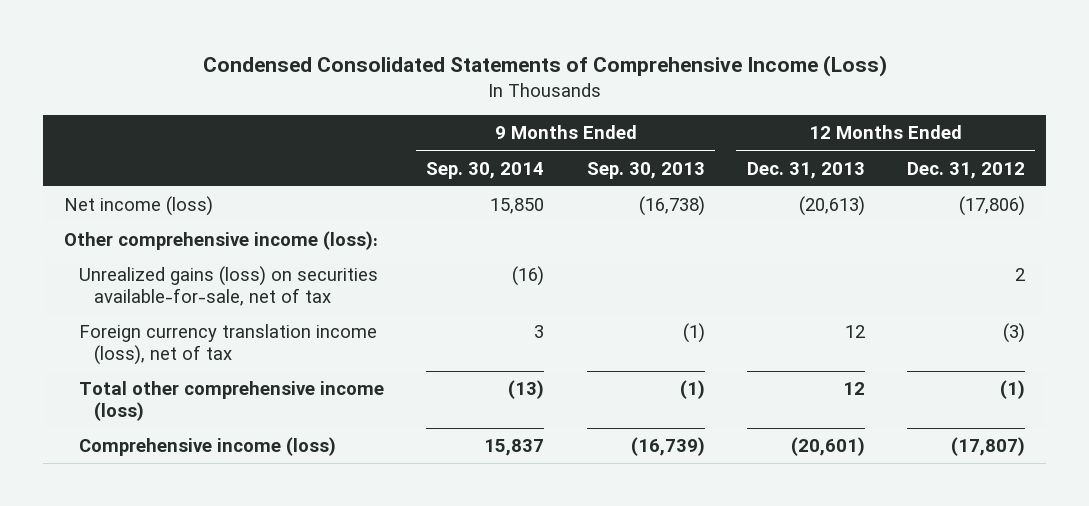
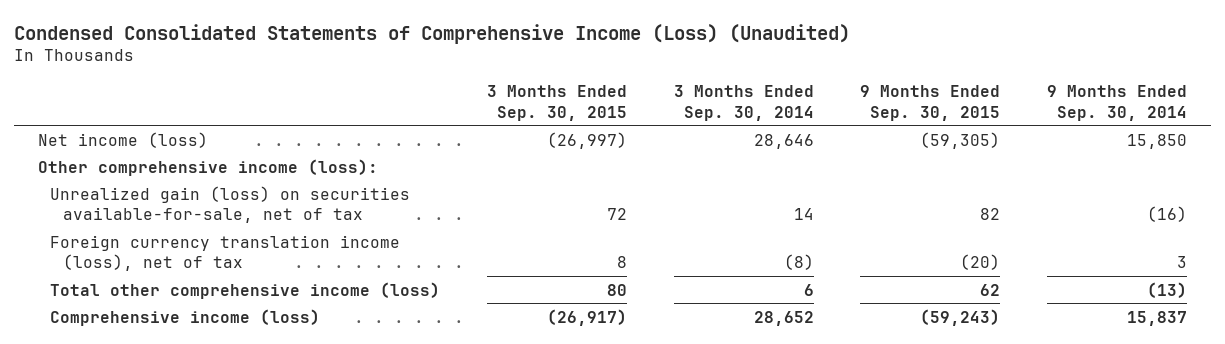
- Condensed Consolidated Statements of Comprehensive Income (Loss)
+ Condensed Consolidated Statements of Comprehensive Income (Loss) (Unaudited)
- | 9 Months Ended Sep. 30, 2014 | 9 Months Ended Sep. 30, 2013 | 12 Months Ended Dec. 31, 2013 | 12 Months Ended Dec. 31, 2012
+ | 3 Months Ended Sep. 30, 2015 | 3 Months Ended Sep. 30, 2014 | 9 Months Ended Sep. 30, 2015 | 9 Months Ended Sep. 30, 2014
- Unrealized gains (loss) on securities available-for-sale, net of tax | (16) | | | 2
+ Unrealized gain (loss) on securities available-for-sale, net of tax | 72 | 14 | 82 | (16)

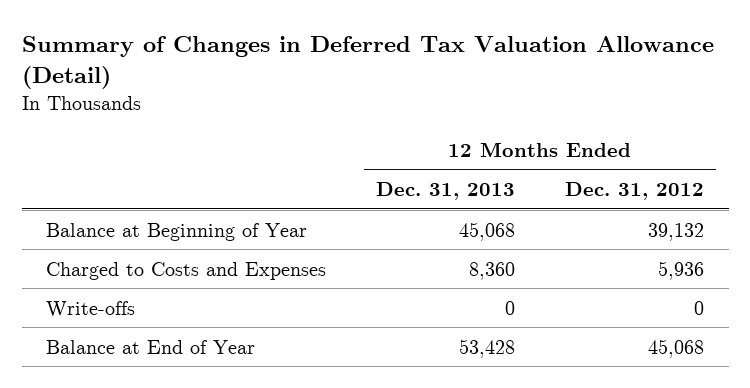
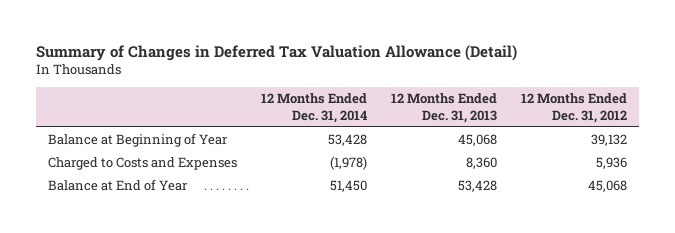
- | 12 Months Ended Dec. 31, 2013 | 12 Months Ended Dec. 31, 2012
+ | 12 Months Ended Dec. 31, 2014 | 12 Months Ended Dec. 31, 2013 | 12 Months Ended Dec. 31, 2012
- Write-offs | 0 | 0

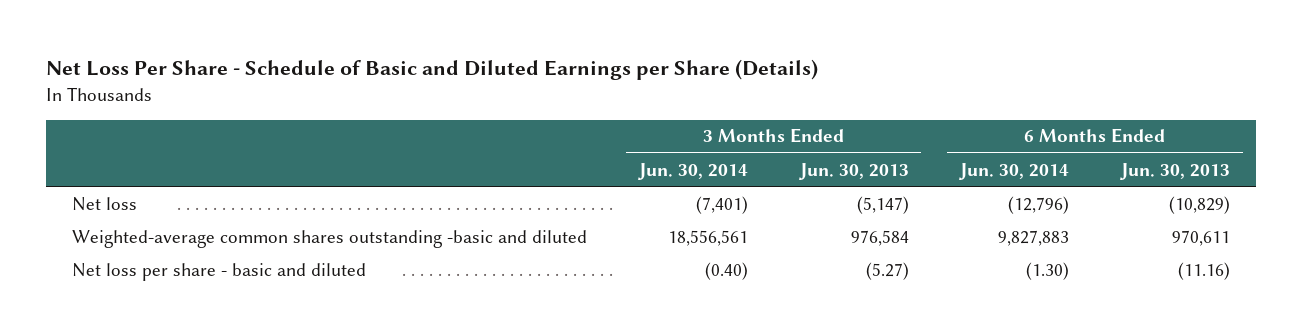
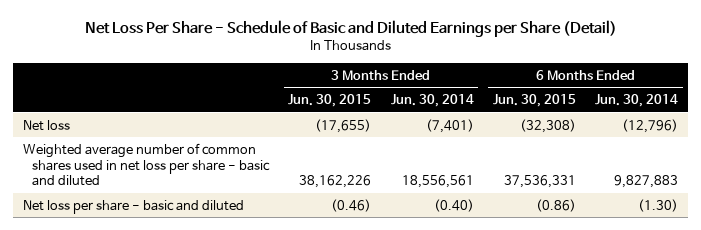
- Net Loss Per Share - Schedule of Basic and Diluted Earnings per Share (Details)
+ Net Loss Per Share - Schedule of Basic and Diluted Earnings per Share (Detail)
- | 3 Months Ended Jun. 30, 2014 | 3 Months Ended Jun. 30, 2013 | 6 Months Ended Jun. 30, 2014 | 6 Months Ended Jun. 30, 2013
+ | 3 Months Ended Jun. 30, 2015 | 3 Months Ended Jun. 30, 2014 | 6 Months Ended Jun. 30, 2015 | 6 Months Ended Jun. 30, 2014
- Weighted-average common shares outstanding -basic and diluted | 18,556,561 | 976,584 | 9,827,883 | 970,611
+ Weighted average number of common shares used in net loss per share - basic and diluted | 38,162,226 | 18,556,561 | 37,536,331 | 9,827,883

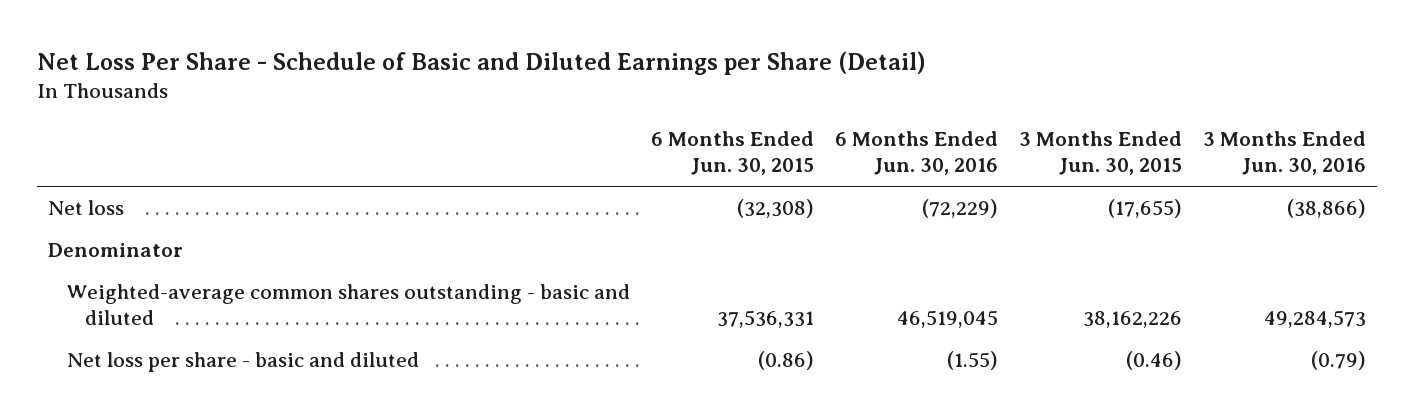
- | 3 Months Ended Jun. 30, 2015 | 3 Months Ended Jun. 30, 2014 | 6 Months Ended Jun. 30, 2015 | 6 Months Ended Jun. 30, 2014
+ | 6 Months Ended Jun. 30, 2015 | 6 Months Ended Jun. 30, 2016 | 3 Months Ended Jun. 30, 2015 | 3 Months Ended Jun. 30, 2016
- Weighted average number of common shares used in net loss per share - basic and diluted | 38,162,226 | 18,556,561 | 37,536,331 | 9,827,883
+ Denominator
+ Weighted-average common shares outstanding - basic and diluted | 37,536,331 | 46,519,045 | 38,162,226 | 49,284,573

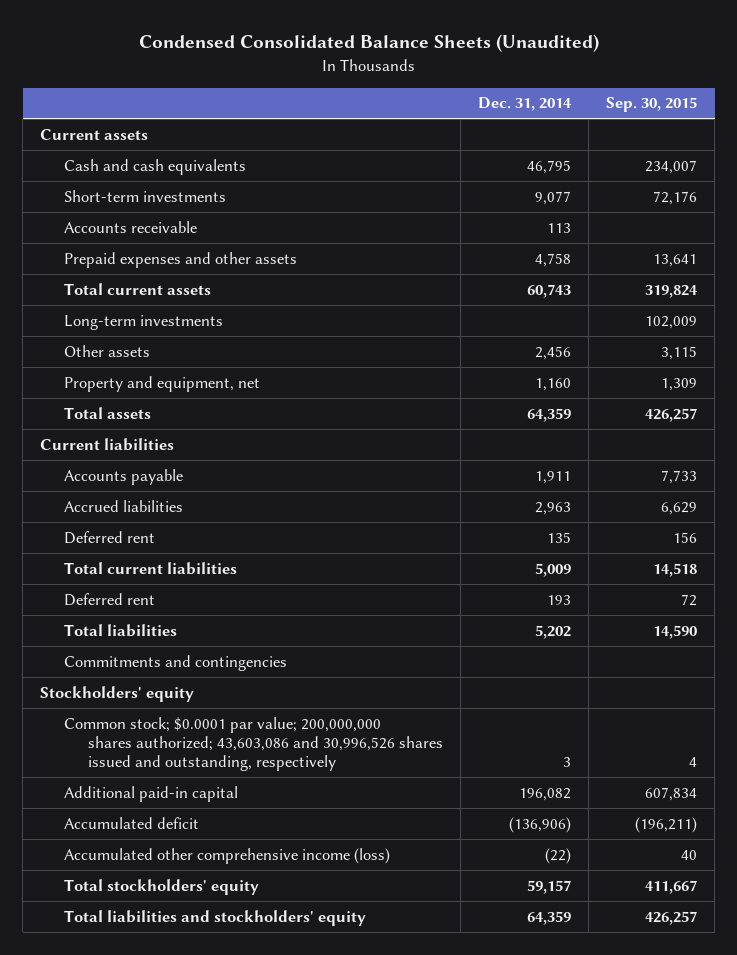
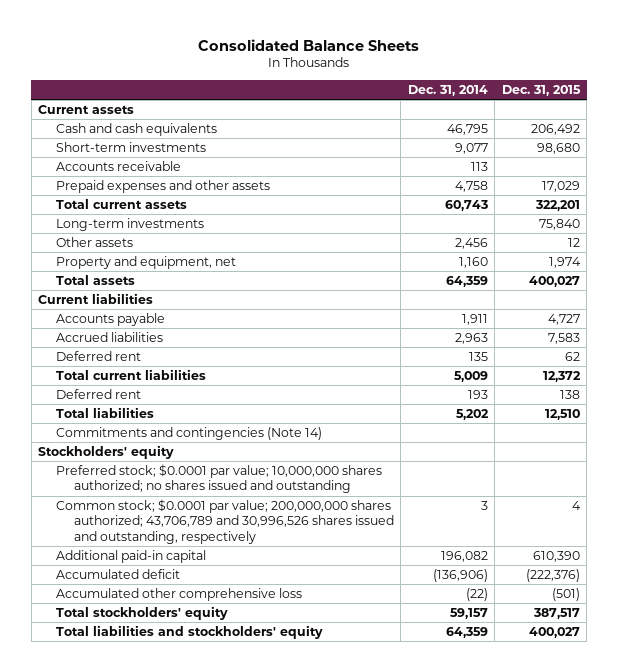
- Condensed Consolidated Balance Sheets (Unaudited)
+ Consolidated Balance Sheets
- | Dec. 31, 2014 | Sep. 30, 2015
+ | Dec. 31, 2014 | Dec. 31, 2015
- Commitments and contingencies
+ Commitments and contingencies (Note 14)
- Common stock; $0.0001 par value; 200,000,000 shares authorized; 43,603,086 and 30,996,526 shares issued and outstanding, respectively | 3 | 4
+ Preferred stock; $0.0001 par value; 10,000,000 shares authorized; no shares issued and outstanding
+ Common stock; $0.0001 par value; 200,000,000 shares authorized; 43,706,789 and 30,996,526 shares issued and outstanding, respectively | 3 | 4
- Accumulated other comprehensive income (loss) | (22) | 40
+ Accumulated other comprehensive loss | (22) | (501)

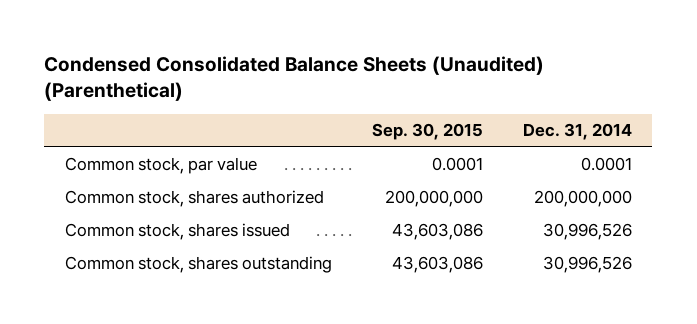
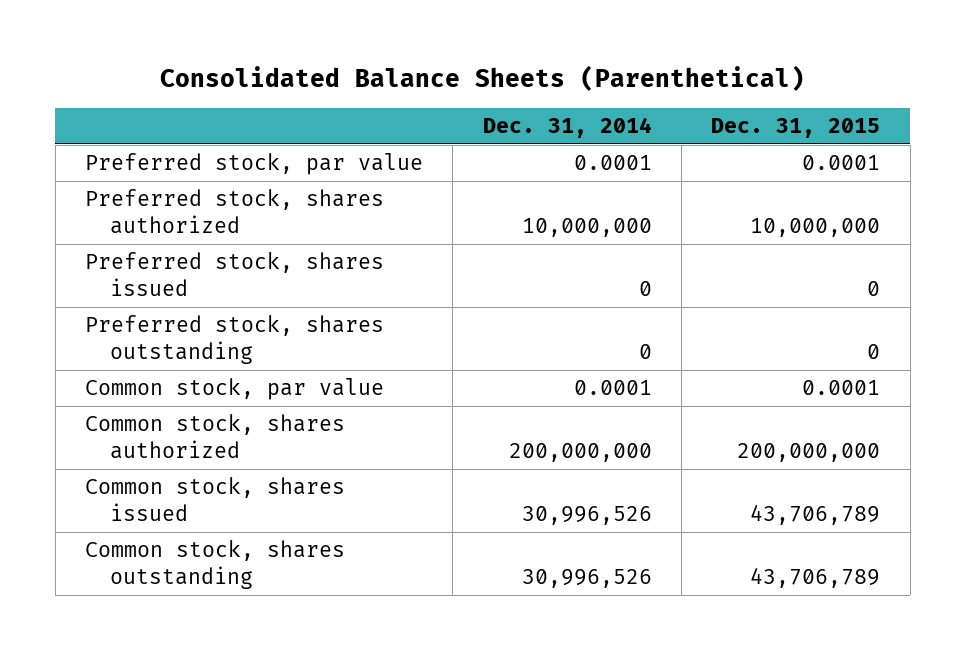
- Condensed Consolidated Balance Sheets (Unaudited) (Parenthetical)
+ Consolidated Balance Sheets (Parenthetical)
- | Sep. 30, 2015 | Dec. 31, 2014
+ | Dec. 31, 2014 | Dec. 31, 2015
+ Preferred stock, par value | 0.0001 | 0.0001
+ Preferred stock, shares authorized | 10,000,000 | 10,000,000
+ Preferred stock, shares issued | 0 | 0
+ Preferred stock, shares outstanding | 0 | 0

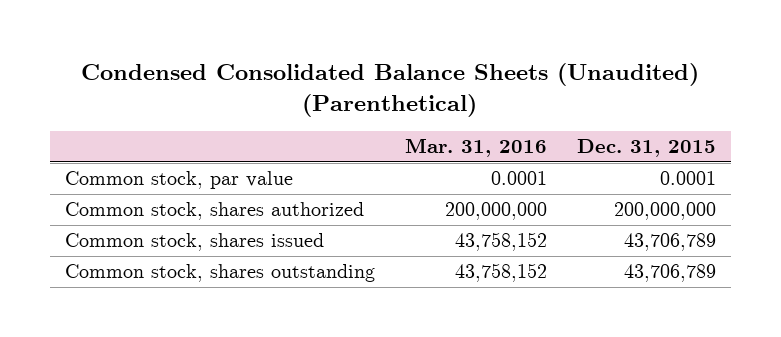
- Consolidated Balance Sheets (Parenthetical)
+ Condensed Consolidated Balance Sheets (Unaudited) (Parenthetical)
- | Dec. 31, 2014 | Dec. 31, 2015
+ | Mar. 31, 2016 | Dec. 31, 2015
- Preferred stock, par value | 0.0001 | 0.0001
- Preferred stock, shares authorized | 10,000,000 | 10,000,000
- Preferred stock, shares issued | 0 | 0
- Preferred stock, shares outstanding | 0 | 0

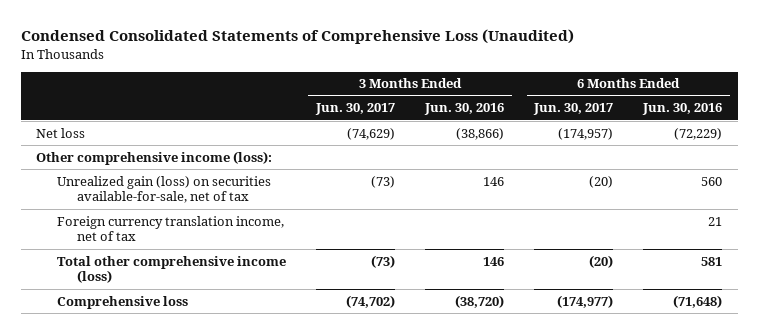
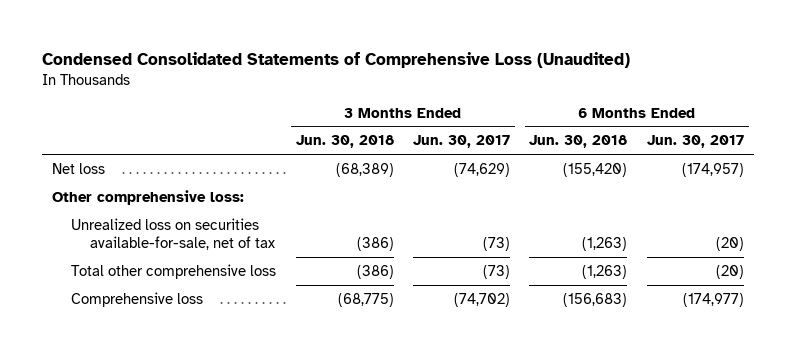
- | 3 Months Ended Jun. 30, 2017 | 3 Months Ended Jun. 30, 2016 | 6 Months Ended Jun. 30, 2017 | 6 Months Ended Jun. 30, 2016
+ | 3 Months Ended Jun. 30, 2018 | 3 Months Ended Jun. 30, 2017 | 6 Months Ended Jun. 30, 2018 | 6 Months Ended Jun. 30, 2017
- Other comprehensive income (loss):
- Unrealized gain (loss) on securities available-for-sale, net of tax | (73) | 146 | (20) | 560
- Foreign currency translation income, net of tax | | | | 21
- Total other comprehensive income (loss) | (73) | 146 | (20) | 581
+ Other comprehensive loss:
+ Unrealized loss on securities available-for-sale, net of tax | (386) | (73) | (1,263) | (20)
+ Total other comprehensive loss | (386) | (73) | (1,263) | (20)

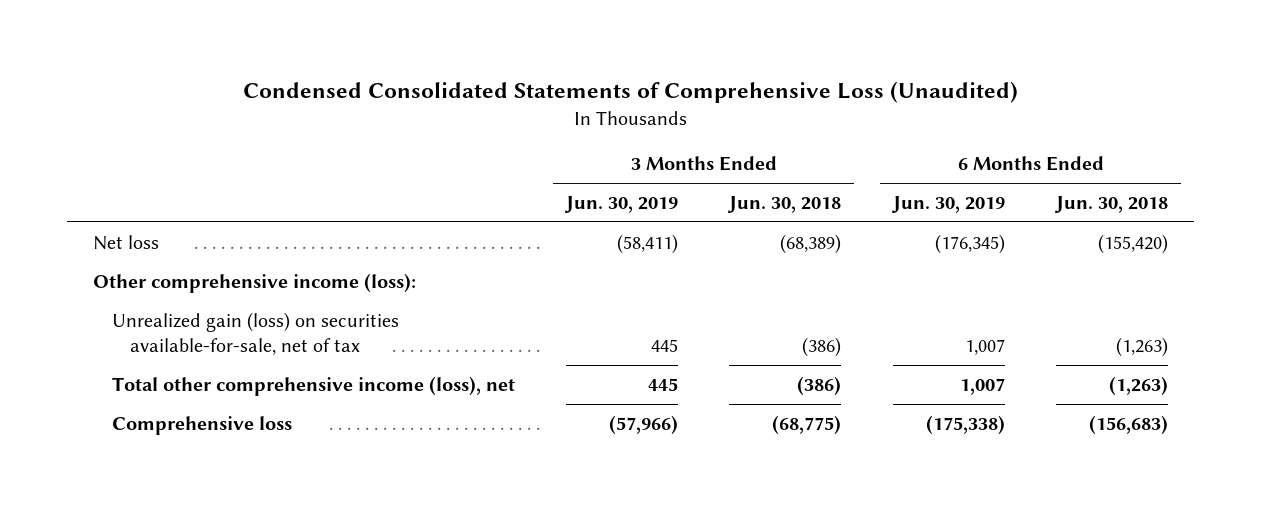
- | 3 Months Ended Jun. 30, 2018 | 3 Months Ended Jun. 30, 2017 | 6 Months Ended Jun. 30, 2018 | 6 Months Ended Jun. 30, 2017
+ | 3 Months Ended Jun. 30, 2019 | 3 Months Ended Jun. 30, 2018 | 6 Months Ended Jun. 30, 2019 | 6 Months Ended Jun. 30, 2018
- Other comprehensive loss:
- Unrealized loss on securities available-for-sale, net of tax | (386) | (73) | (1,263) | (20)
- Total other comprehensive loss | (386) | (73) | (1,263) | (20)
+ Other comprehensive income (loss):
+ Unrealized gain (loss) on securities available-for-sale, net of tax | 445 | (386) | 1,007 | (1,263)
+ Total other comprehensive income (loss), net | 445 | (386) | 1,007 | (1,263)

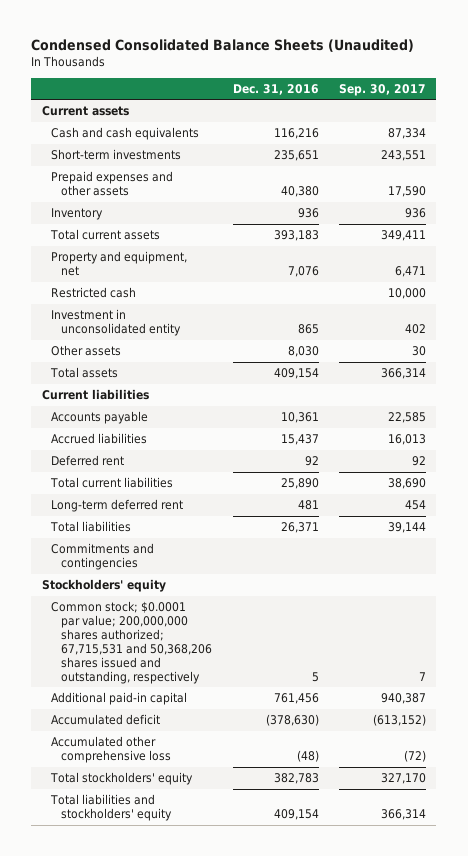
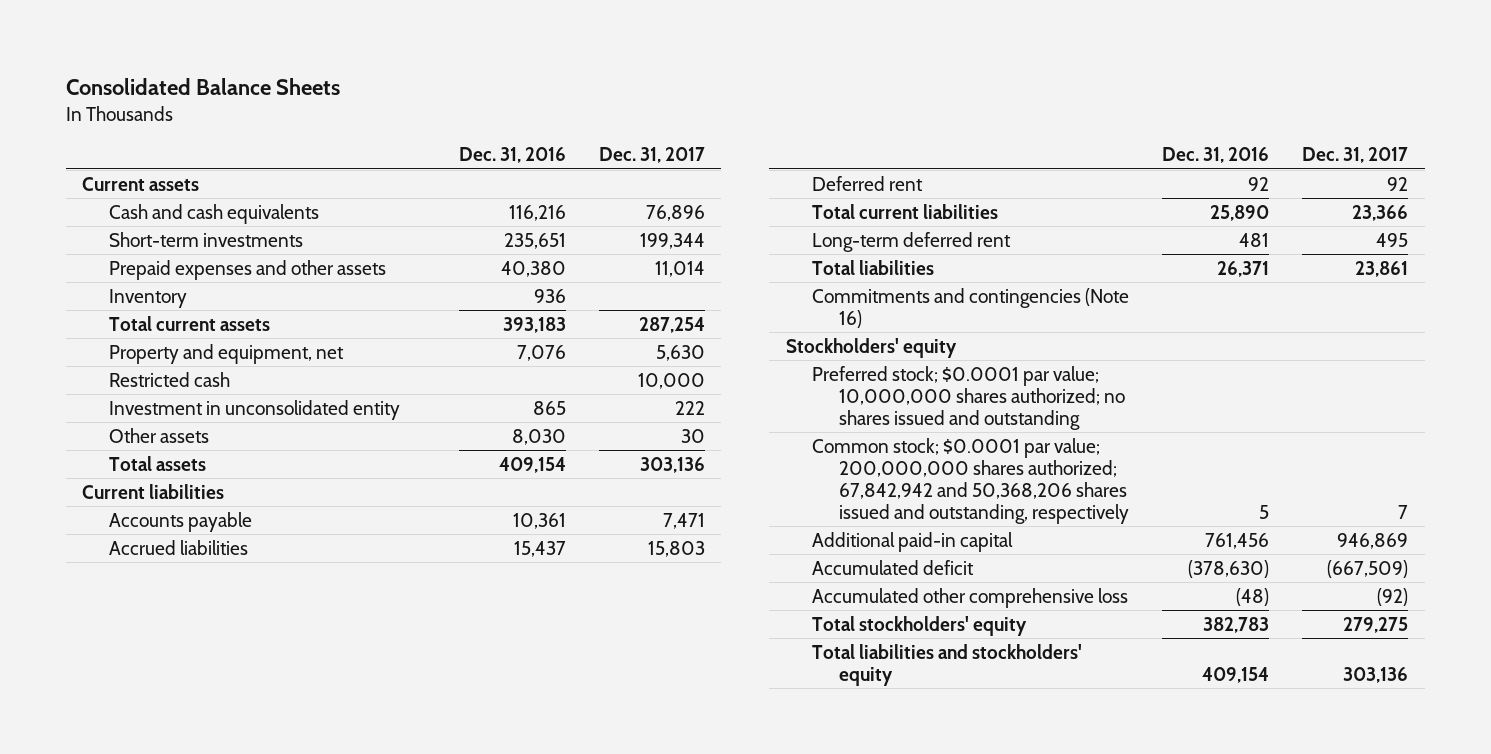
- Condensed Consolidated Balance Sheets (Unaudited)
+ Consolidated Balance Sheets
- | Dec. 31, 2016 | Sep. 30, 2017
+ | Dec. 31, 2016 | Dec. 31, 2017
- Commitments and contingencies
+ Commitments and contingencies (Note 16)
- Common stock; $0.0001 par value; 200,000,000 shares authorized; 67,715,531 and 50,368,206 shares issued and outstanding, respectively | 5 | 7
+ Preferred stock; $0.0001 par value; 10,000,000 shares authorized; no shares issued and outstanding
+ Common stock; $0.0001 par value; 200,000,000 shares authorized; 67,842,942 and 50,368,206 shares issued and outstanding, respectively | 5 | 7

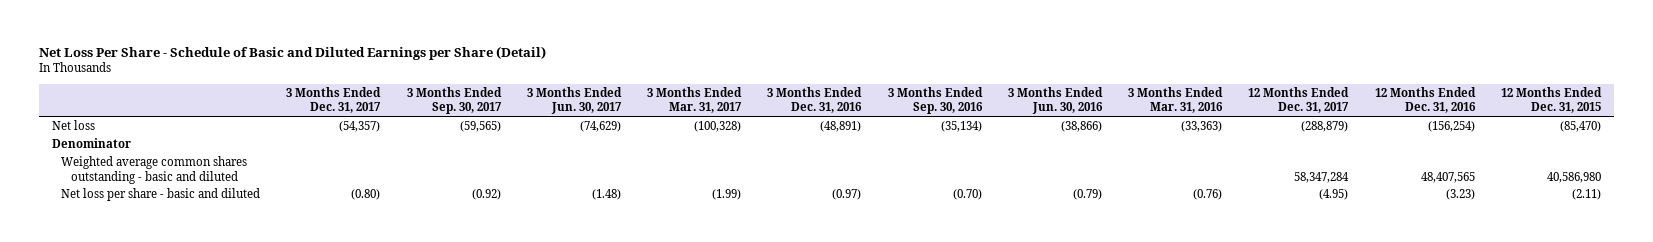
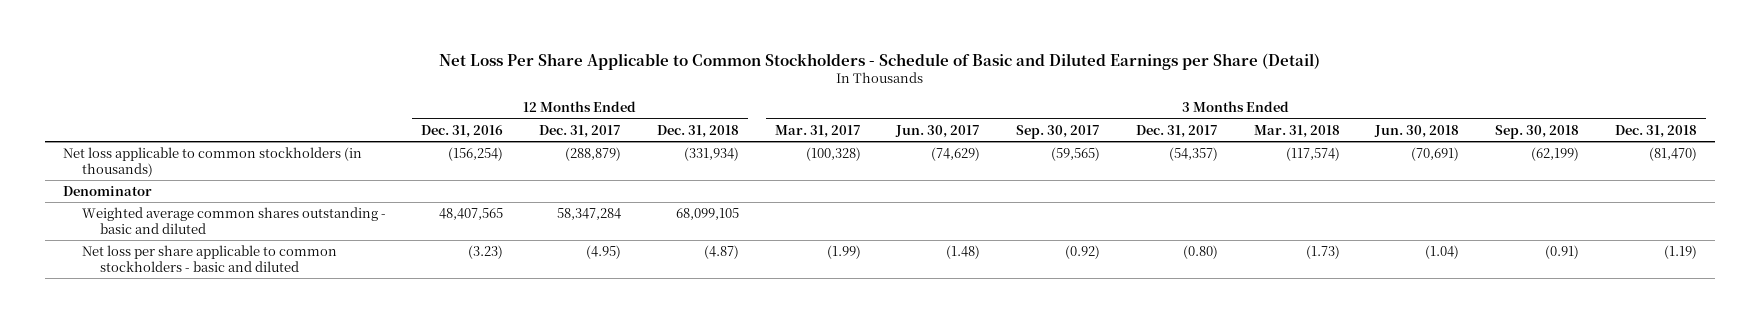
- Net Loss Per Share - Schedule of Basic and Diluted Earnings per Share (Detail)
+ Net Loss Per Share Applicable to Common Stockholders - Schedule of Basic and Diluted Earnings per Share (Detail)
- | 3 Months Ended Dec. 31, 2017 | 3 Months Ended Sep. 30, 2017 | 3 Months Ended Jun. 30, 2017 | 3 Months Ended Mar. 31, 2017 | 3 Months Ended Dec. 31, 2016 | 3 Months Ended Sep. 30, 2016 | 3 Months Ended Jun. 30, 2016 | 3 Months Ended Mar. 31, 2016 | 12 Months Ended Dec. 31, 2017 | 12 Months Ended Dec. 31, 2016 | 12 Months Ended Dec. 31, 2015
+ | 12 Months Ended Dec. 31, 2016 | 12 Months Ended Dec. 31, 2017 | 12 Months Ended Dec. 31, 2018 | 3 Months Ended Mar. 31, 2017 | 3 Months Ended Jun. 30, 2017 | 3 Months Ended Sep. 30, 2017 | 3 Months Ended Dec. 31, 2017 | 3 Months Ended Mar. 31, 2018 | 3 Months Ended Jun. 30, 2018 | 3 Months Ended Sep. 30, 2018 | 3 Months Ended Dec. 31, 2018
- Net loss | (54,357) | (59,565) | (74,629) | (100,328) | (48,891) | (35,134) | (38,866) | (33,363) | (288,879) | (156,254) | (85,470)
+ Net loss applicable to common stockholders (in thousands) | (156,254) | (288,879) | (331,934) | (100,328) | (74,629) | (59,565) | (54,357) | (117,574) | (70,691) | (62,199) | (81,470)
- Net loss per share - basic and diluted | (0.80) | (0.92) | (1.48) | (1.99) | (0.97) | (0.70) | (0.79) | (0.76) | (4.95) | (3.23) | (2.11)
+ Net loss per share applicable to common stockholders - basic and diluted | (3.23) | (4.95) | (4.87) | (1.99) | (1.48) | (0.92) | (0.80) | (1.73) | (1.04) | (0.91) | (1.19)

